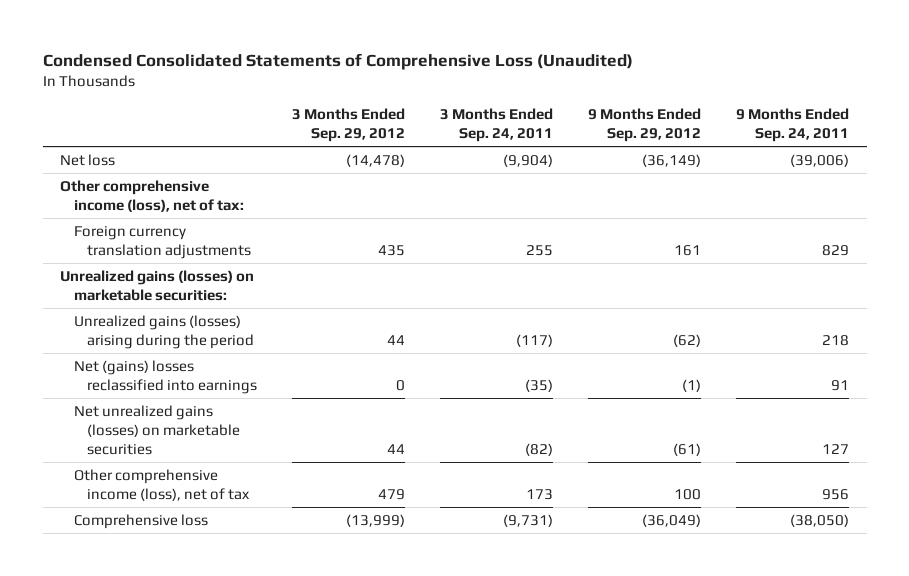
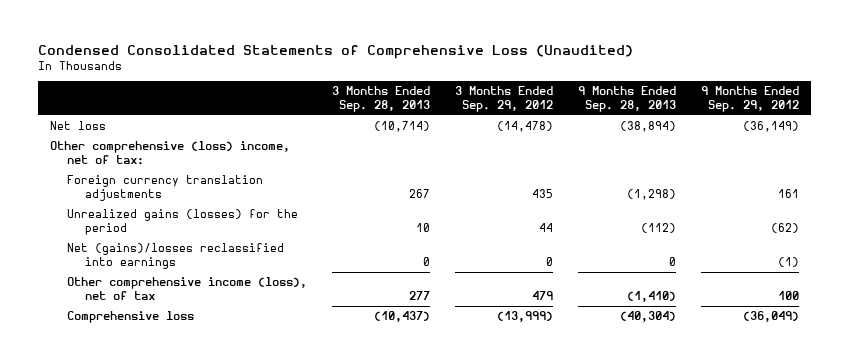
- | 3 Months Ended Sep. 29, 2012 | 3 Months Ended Sep. 24, 2011 | 9 Months Ended Sep. 29, 2012 | 9 Months Ended Sep. 24, 2011
+ | 3 Months Ended Sep. 28, 2013 | 3 Months Ended Sep. 29, 2012 | 9 Months Ended Sep. 28, 2013 | 9 Months Ended Sep. 29, 2012
- Other comprehensive income (loss), net of tax:
+ Other comprehensive (loss) income, net of tax:
- Unrealized gains (losses) on marketable securities:
- Unrealized gains (losses) arising during the period | 44 | (117) | (62) | 218
- Net (gains) losses reclassified into earnings | 0 | (35) | (1) | 91
- Net unrealized gains (losses) on marketable securities | 44 | (82) | (61) | 127
+ Unrealized gains (losses) for the period | 10 | 44 | (112) | (62)
+ Net (gains)/losses reclassified into earnings | 0 | 0 | 0 | (1)

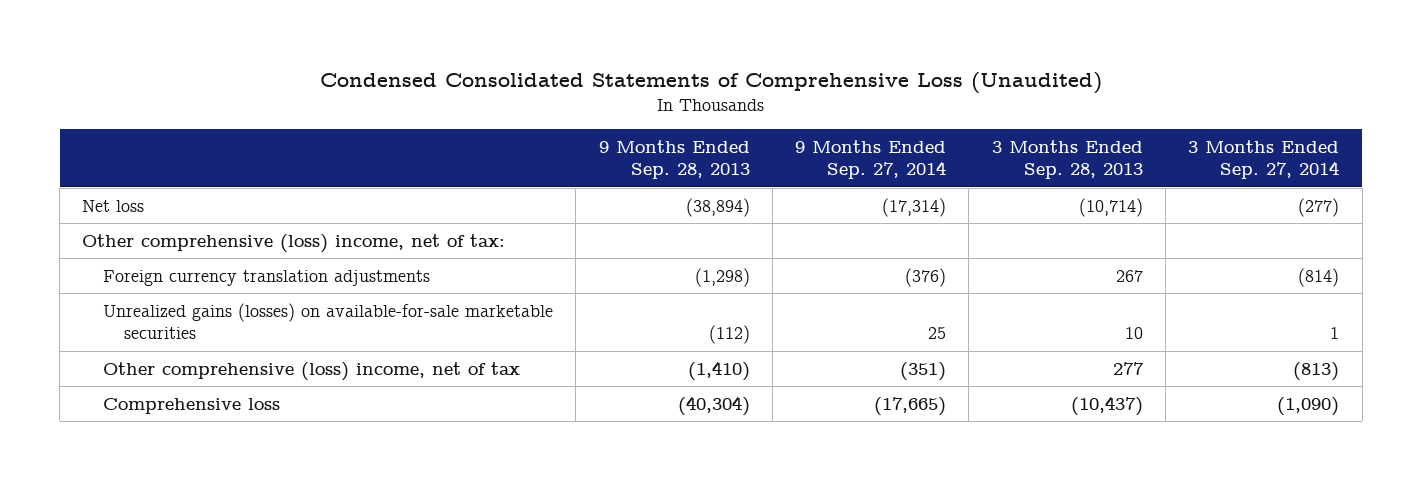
- | 3 Months Ended Sep. 28, 2013 | 3 Months Ended Sep. 29, 2012 | 9 Months Ended Sep. 28, 2013 | 9 Months Ended Sep. 29, 2012
+ | 9 Months Ended Sep. 28, 2013 | 9 Months Ended Sep. 27, 2014 | 3 Months Ended Sep. 28, 2013 | 3 Months Ended Sep. 27, 2014
- Unrealized gains (losses) for the period | 10 | 44 | (112) | (62)
- Net (gains)/losses reclassified into earnings | 0 | 0 | 0 | (1)
- Other comprehensive income (loss), net of tax | 277 | 479 | (1,410) | 100
+ Unrealized gains (losses) on available-for-sale marketable securities | (112) | 25 | 10 | 1
+ Other comprehensive (loss) income, net of tax | (1,410) | (351) | 277 | (813)

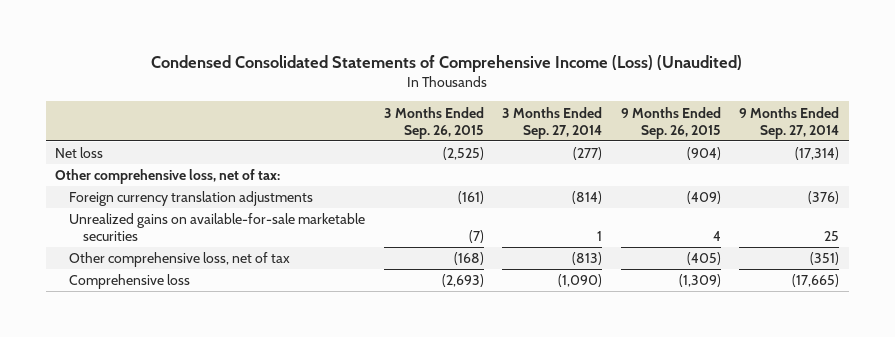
- Condensed Consolidated Statements of Comprehensive Loss (Unaudited)
+ Condensed Consolidated Statements of Comprehensive Income (Loss) (Unaudited)
- | 9 Months Ended Sep. 28, 2013 | 9 Months Ended Sep. 27, 2014 | 3 Months Ended Sep. 28, 2013 | 3 Months Ended Sep. 27, 2014
+ | 3 Months Ended Sep. 26, 2015 | 3 Months Ended Sep. 27, 2014 | 9 Months Ended Sep. 26, 2015 | 9 Months Ended Sep. 27, 2014
- Other comprehensive (loss) income, net of tax:
+ Other comprehensive loss, net of tax:
- Unrealized gains (losses) on available-for-sale marketable securities | (112) | 25 | 10 | 1
- Other comprehensive (loss) income, net of tax | (1,410) | (351) | 277 | (813)
+ Unrealized gains on available-for-sale marketable securities | (7) | 1 | 4 | 25
+ Other comprehensive loss, net of tax | (168) | (813) | (405) | (351)

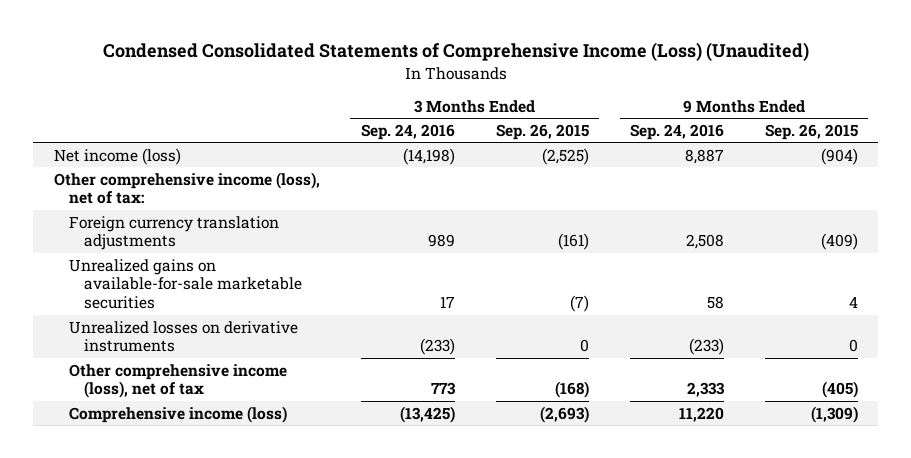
- | 3 Months Ended Sep. 26, 2015 | 3 Months Ended Sep. 27, 2014 | 9 Months Ended Sep. 26, 2015 | 9 Months Ended Sep. 27, 2014
+ | 3 Months Ended Sep. 24, 2016 | 3 Months Ended Sep. 26, 2015 | 9 Months Ended Sep. 24, 2016 | 9 Months Ended Sep. 26, 2015
- Net loss | (2,525) | (277) | (904) | (17,314)
- Other comprehensive loss, net of tax:
+ Net income (loss) | (14,198) | (2,525) | 8,887 | (904)
+ Other comprehensive income (loss), net of tax:
- Other comprehensive loss, net of tax | (168) | (813) | (405) | (351)
- Comprehensive loss | (2,693) | (1,090) | (1,309) | (17,665)
+ Unrealized losses on derivative instruments | (233) | 0 | (233) | 0
+ Other comprehensive income (loss), net of tax | 773 | (168) | 2,333 | (405)
+ Comprehensive income (loss) | (13,425) | (2,693) | 11,220 | (1,309)

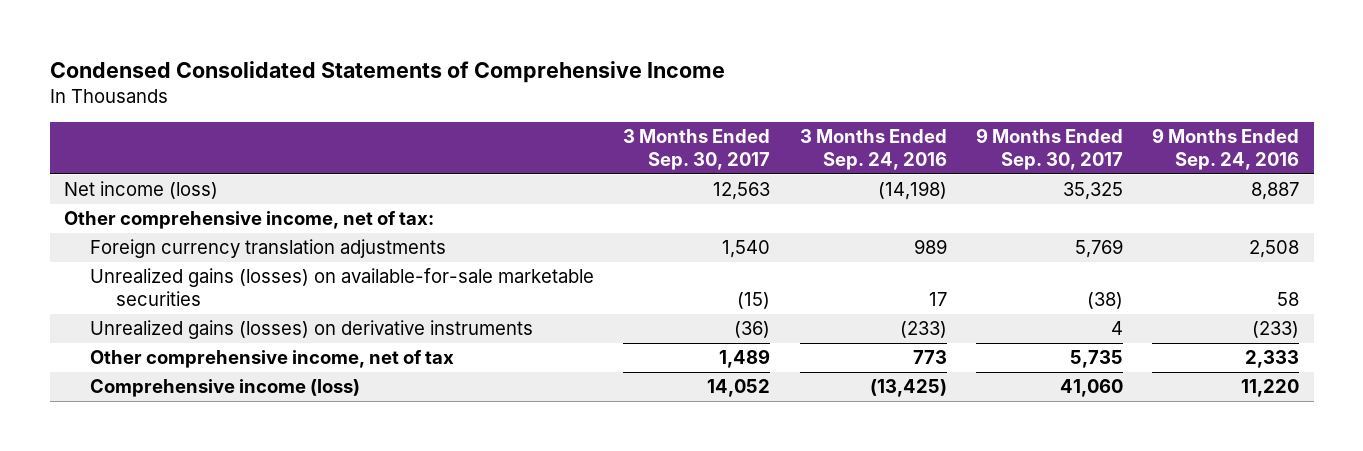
- Condensed Consolidated Statements of Comprehensive Income (Loss) (Unaudited)
+ Condensed Consolidated Statements of Comprehensive Income
- | 3 Months Ended Sep. 24, 2016 | 3 Months Ended Sep. 26, 2015 | 9 Months Ended Sep. 24, 2016 | 9 Months Ended Sep. 26, 2015
+ | 3 Months Ended Sep. 30, 2017 | 3 Months Ended Sep. 24, 2016 | 9 Months Ended Sep. 30, 2017 | 9 Months Ended Sep. 24, 2016
- Other comprehensive income (loss), net of tax:
+ Other comprehensive income, net of tax:
- Unrealized gains on available-for-sale marketable securities | 17 | (7) | 58 | 4
- Unrealized losses on derivative instruments | (233) | 0 | (233) | 0
- Other comprehensive income (loss), net of tax | 773 | (168) | 2,333 | (405)
+ Unrealized gains (losses) on available-for-sale marketable securities | (15) | 17 | (38) | 58
+ Unrealized gains (losses) on derivative instruments | (36) | (233) | 4 | (233)
+ Other comprehensive income, net of tax | 1,489 | 773 | 5,735 | 2,333

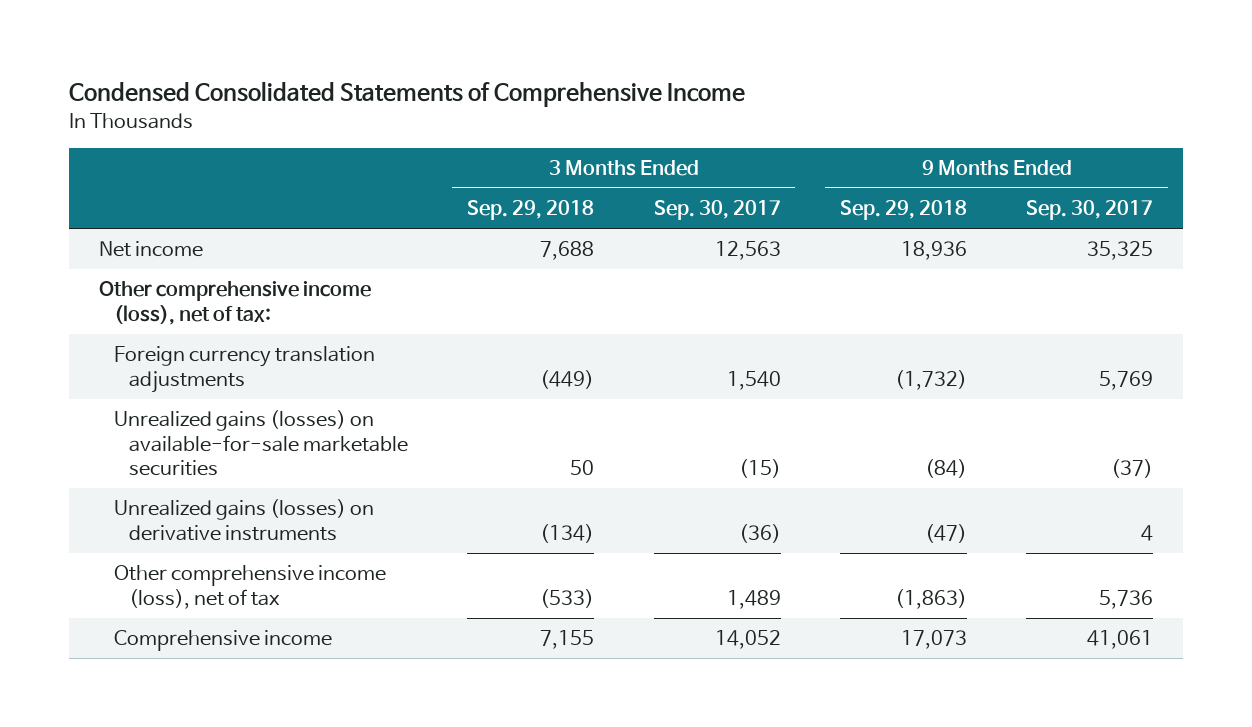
- | 3 Months Ended Sep. 30, 2017 | 3 Months Ended Sep. 24, 2016 | 9 Months Ended Sep. 30, 2017 | 9 Months Ended Sep. 24, 2016
+ | 3 Months Ended Sep. 29, 2018 | 3 Months Ended Sep. 30, 2017 | 9 Months Ended Sep. 29, 2018 | 9 Months Ended Sep. 30, 2017
- Net income (loss) | 12,563 | (14,198) | 35,325 | 8,887
- Other comprehensive income, net of tax:
+ Net income | 7,688 | 12,563 | 18,936 | 35,325
+ Other comprehensive income (loss), net of tax:
- Unrealized gains (losses) on available-for-sale marketable securities | (15) | 17 | (38) | 58
+ Unrealized gains (losses) on available-for-sale marketable securities | 50 | (15) | (84) | (37)
- Other comprehensive income, net of tax | 1,489 | 773 | 5,735 | 2,333
- Comprehensive income (loss) | 14,052 | (13,425) | 41,060 | 11,220
+ Other comprehensive income (loss), net of tax | (533) | 1,489 | (1,863) | 5,736
+ Comprehensive income | 7,155 | 14,052 | 17,073 | 41,061

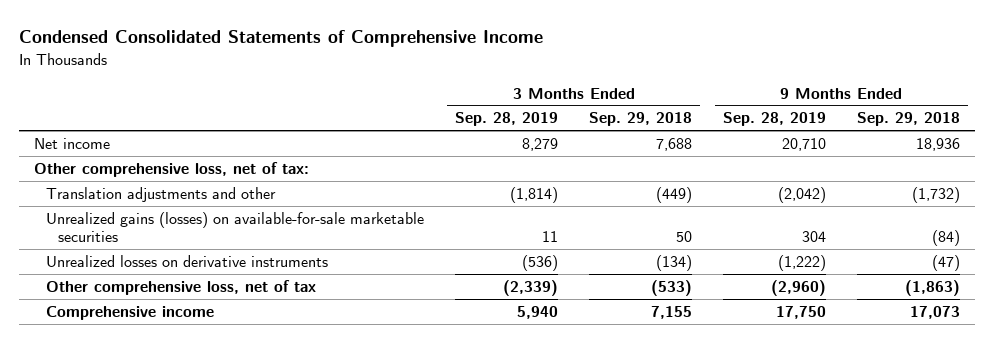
- | 3 Months Ended Sep. 29, 2018 | 3 Months Ended Sep. 30, 2017 | 9 Months Ended Sep. 29, 2018 | 9 Months Ended Sep. 30, 2017
+ | 3 Months Ended Sep. 28, 2019 | 3 Months Ended Sep. 29, 2018 | 9 Months Ended Sep. 28, 2019 | 9 Months Ended Sep. 29, 2018
- Other comprehensive income (loss), net of tax:
- Foreign currency translation adjustments | (449) | 1,540 | (1,732) | 5,769
+ Other comprehensive loss, net of tax:
+ Translation adjustments and other | (1,814) | (449) | (2,042) | (1,732)
- Unrealized gains (losses) on derivative instruments | (134) | (36) | (47) | 4
- Other comprehensive income (loss), net of tax | (533) | 1,489 | (1,863) | 5,736
+ Unrealized losses on derivative instruments | (536) | (134) | (1,222) | (47)
+ Other comprehensive loss, net of tax | (2,339) | (533) | (2,960) | (1,863)

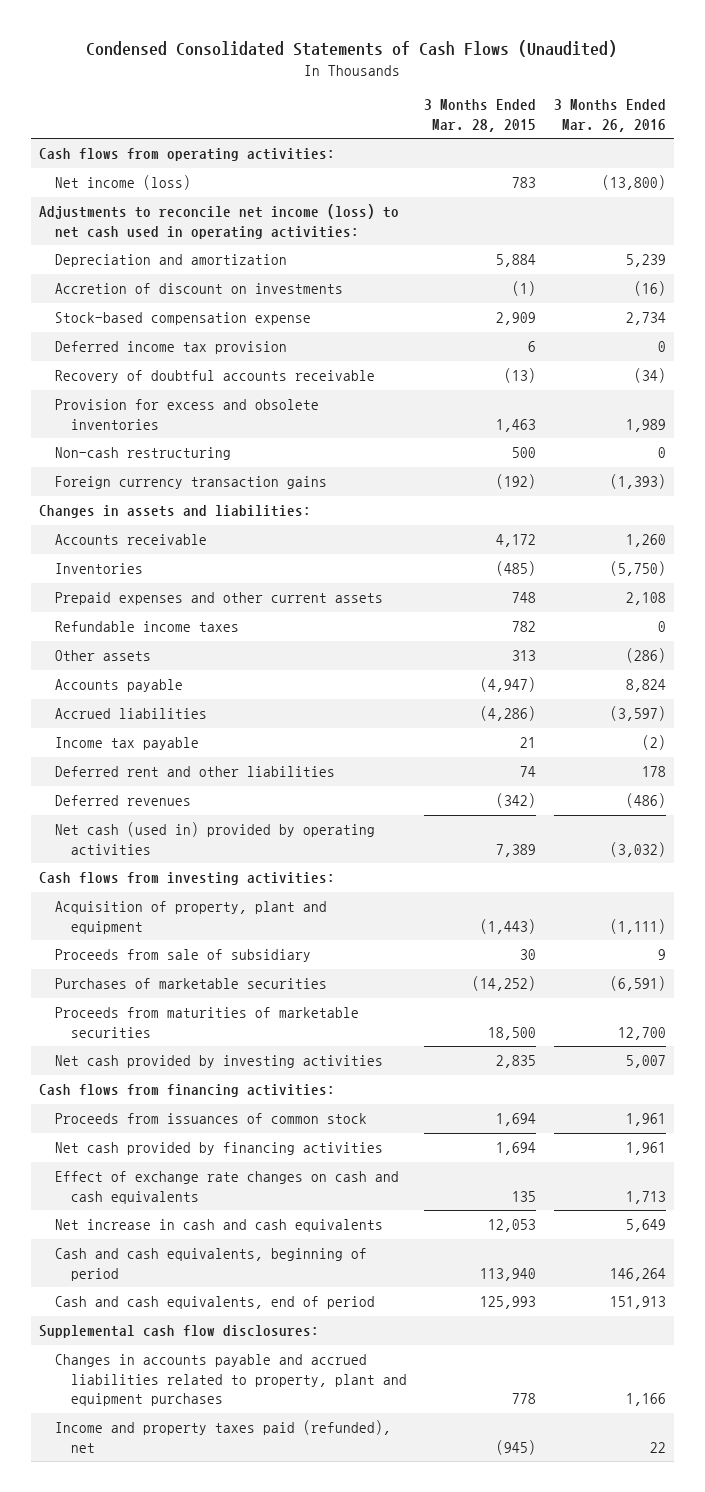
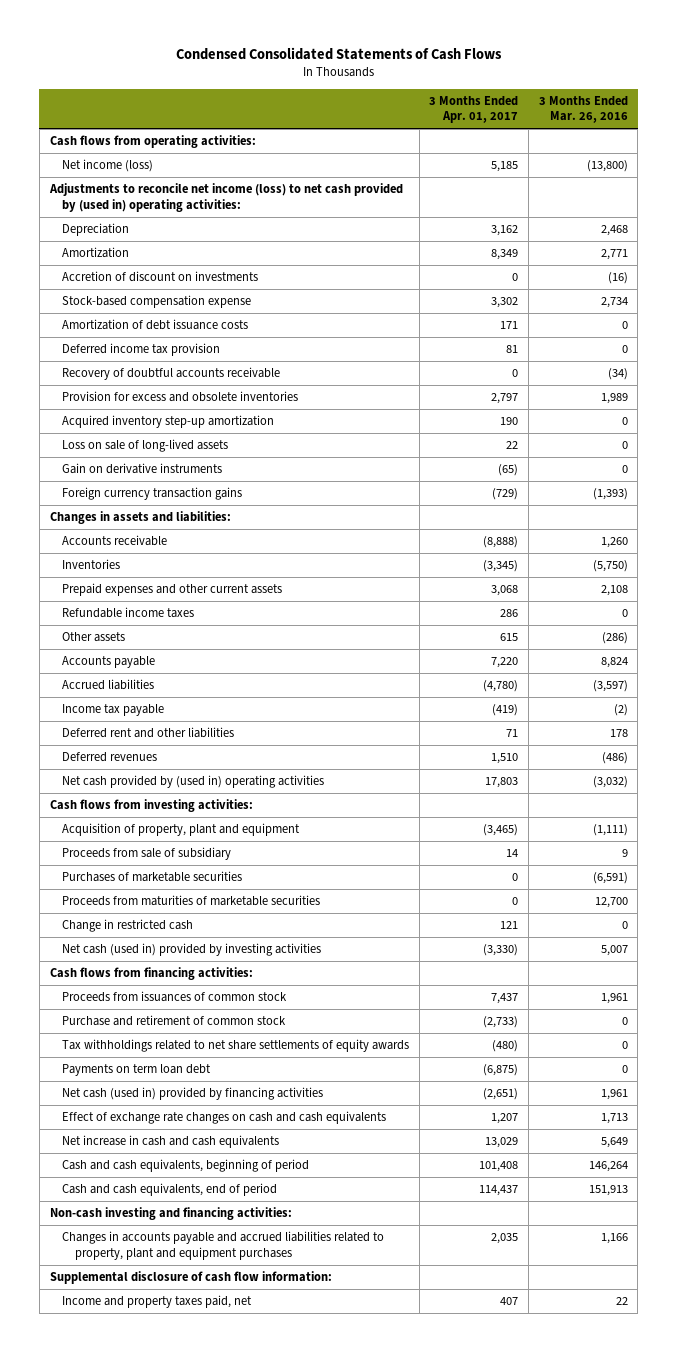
- Condensed Consolidated Statements of Cash Flows (Unaudited)
+ Condensed Consolidated Statements of Cash Flows
- | 3 Months Ended Mar. 28, 2015 | 3 Months Ended Mar. 26, 2016
+ | 3 Months Ended Apr. 01, 2017 | 3 Months Ended Mar. 26, 2016
- Adjustments to reconcile net income (loss) to net cash used in operating activities:
- Depreciation and amortization | 5,884 | 5,239
+ Adjustments to reconcile net income (loss) to net cash provided by (used in) operating activities:
+ Depreciation | 3,162 | 2,468
+ Amortization | 8,349 | 2,771
+ Amortization of debt issuance costs | 171 | 0
- Non-cash restructuring | 500 | 0
+ Acquired inventory step-up amortization | 190 | 0
+ Loss on sale of long-lived assets | 22 | 0
+ Gain on derivative instruments | (65) | 0
- Net cash (used in) provided by operating activities | 7,389 | (3,032)
+ Net cash provided by (used in) operating activities | 17,803 | (3,032)
- Net cash provided by investing activities | 2,835 | 5,007
+ Change in restricted cash | 121 | 0
+ Net cash (used in) provided by investing activities | (3,330) | 5,007
- Net cash provided by financing activities | 1,694 | 1,961
+ Purchase and retirement of common stock | (2,733) | 0
+ Tax withholdings related to net share settlements of equity awards | (480) | 0
+ Payments on term loan debt | (6,875) | 0
+ Net cash (used in) provided by financing activities | (2,651) | 1,961
- Supplemental cash flow disclosures:
+ Non-cash investing and financing activities:
- Income and property taxes paid (refunded), net | (945) | 22
+ Supplemental disclosure of cash flow information:
+ Income and property taxes paid, net | 407 | 22

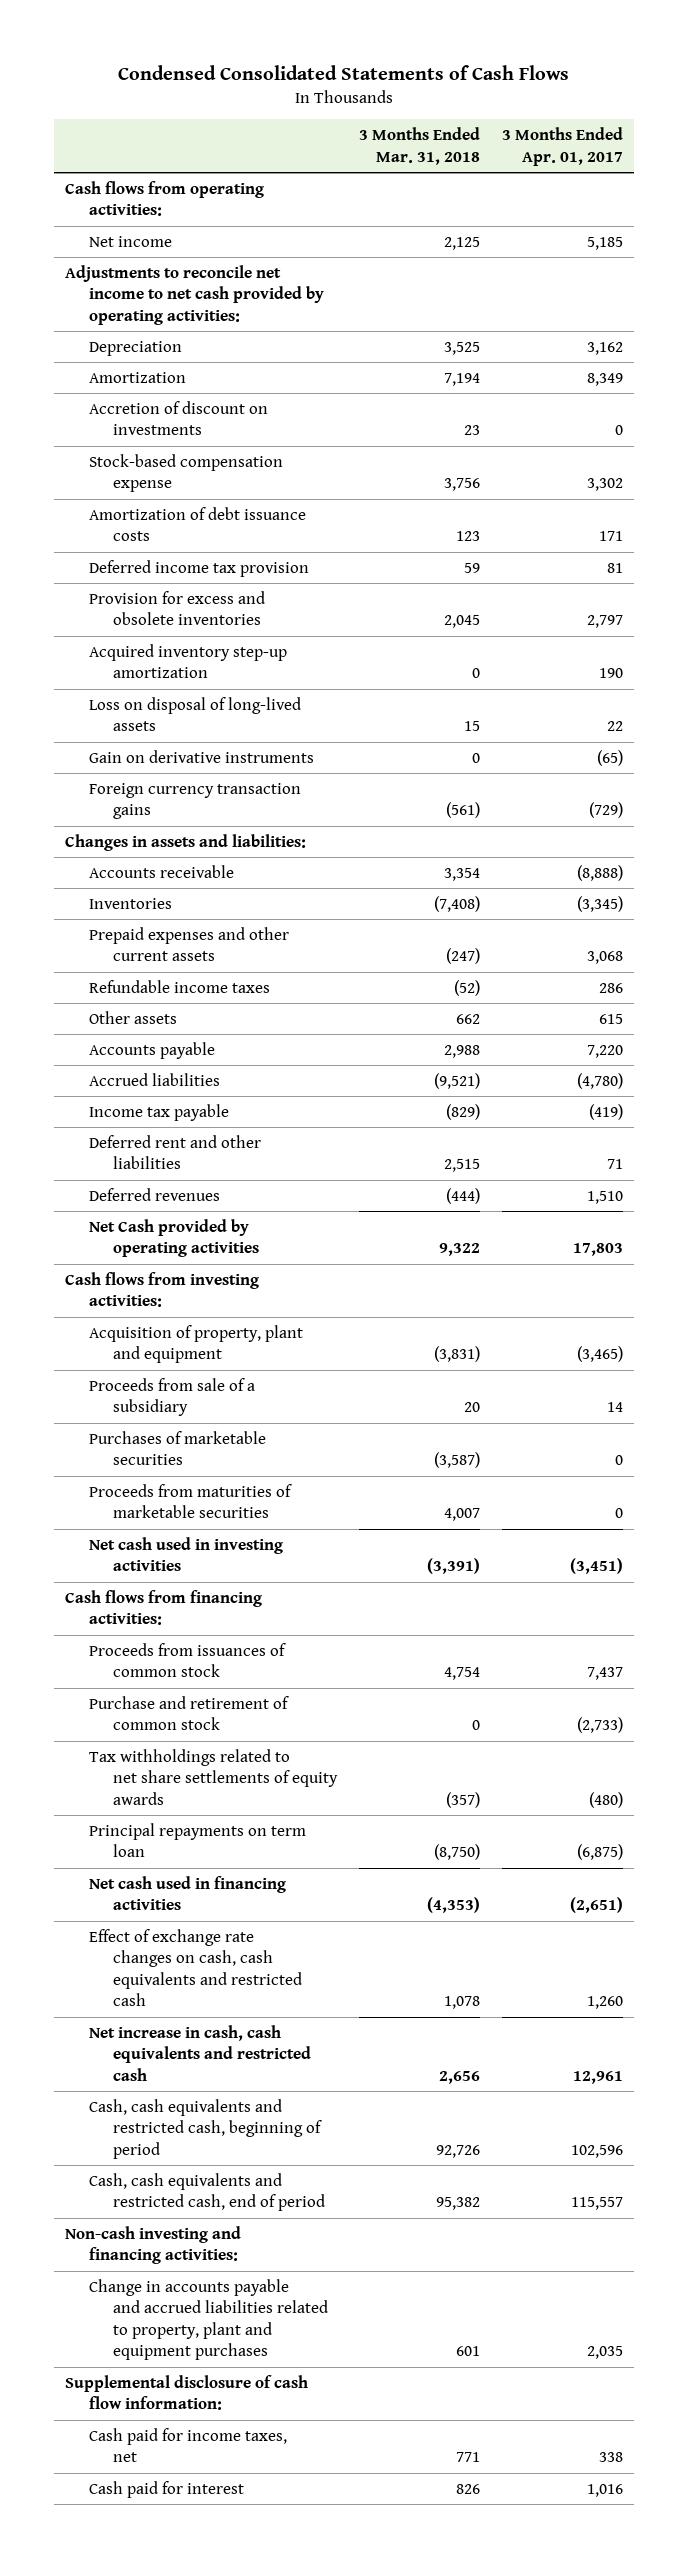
- | 3 Months Ended Apr. 01, 2017 | 3 Months Ended Mar. 26, 2016
+ | 3 Months Ended Mar. 31, 2018 | 3 Months Ended Apr. 01, 2017
- Net income (loss) | 5,185 | (13,800)
- Adjustments to reconcile net income (loss) to net cash provided by (used in) operating activities:
+ Net income | 2,125 | 5,185
+ Adjustments to reconcile net income to net cash provided by operating activities:
- Recovery of doubtful accounts receivable | 0 | (34)
- Loss on sale of long-lived assets | 22 | 0
+ Loss on disposal of long-lived assets | 15 | 22
- Net cash provided by (used in) operating activities | 17,803 | (3,032)
+ Net Cash provided by operating activities | 9,322 | 17,803
- Proceeds from sale of subsidiary | 14 | 9
+ Proceeds from sale of a subsidiary | 20 | 14
- Change in restricted cash | 121 | 0
- Net cash (used in) provided by investing activities | (3,330) | 5,007
+ Net cash used in investing activities | (3,391) | (3,451)
- Payments on term loan debt | (6,875) | 0
- Net cash (used in) provided by financing activities | (2,651) | 1,961
- Effect of exchange rate changes on cash and cash equivalents | 1,207 | 1,713
- Net increase in cash and cash equivalents | 13,029 | 5,649
- Cash and cash equivalents, beginning of period | 101,408 | 146,264
- Cash and cash equivalents, end of period | 114,437 | 151,913
+ Principal repayments on term loan | (8,750) | (6,875)
+ Net cash used in financing activities | (4,353) | (2,651)
+ Effect of exchange rate changes on cash, cash equivalents and restricted cash | 1,078 | 1,260
+ Net increase in cash, cash equivalents and restricted cash | 2,656 | 12,961
+ Cash, cash equivalents and restricted cash, beginning of period | 92,726 | 102,596
+ Cash, cash equivalents and restricted cash, end of period | 95,382 | 115,557
- Changes in accounts payable and accrued liabilities related to property, plant and equipment purchases | 2,035 | 1,166
+ Change in accounts payable and accrued liabilities related to property, plant and equipment purchases | 601 | 2,035
- Income and property taxes paid, net | 407 | 22
+ Cash paid for income taxes, net | 771 | 338
+ Cash paid for interest | 826 | 1,016

